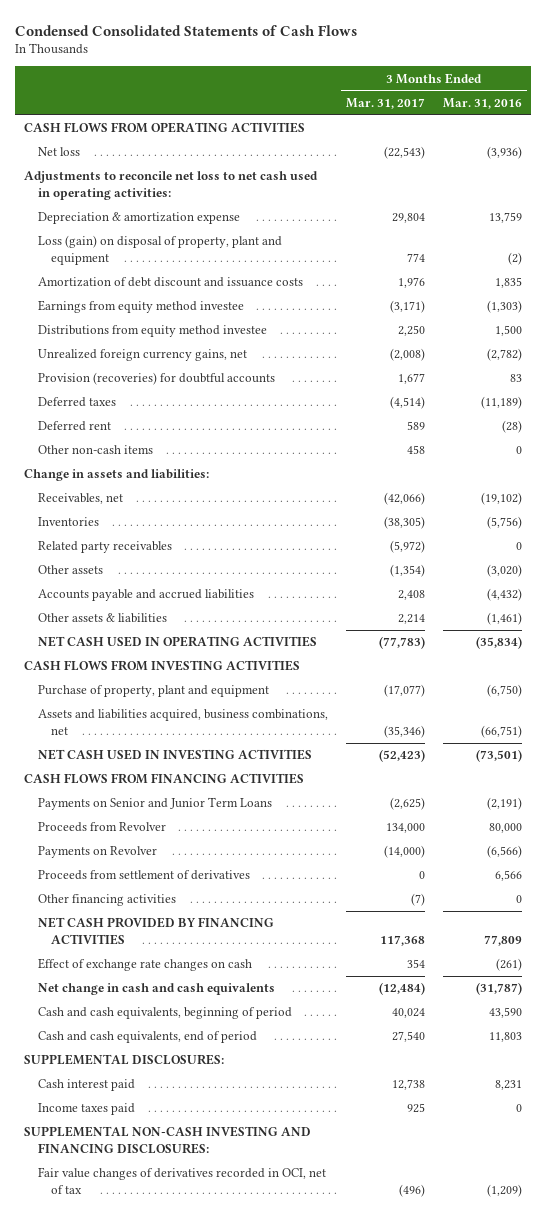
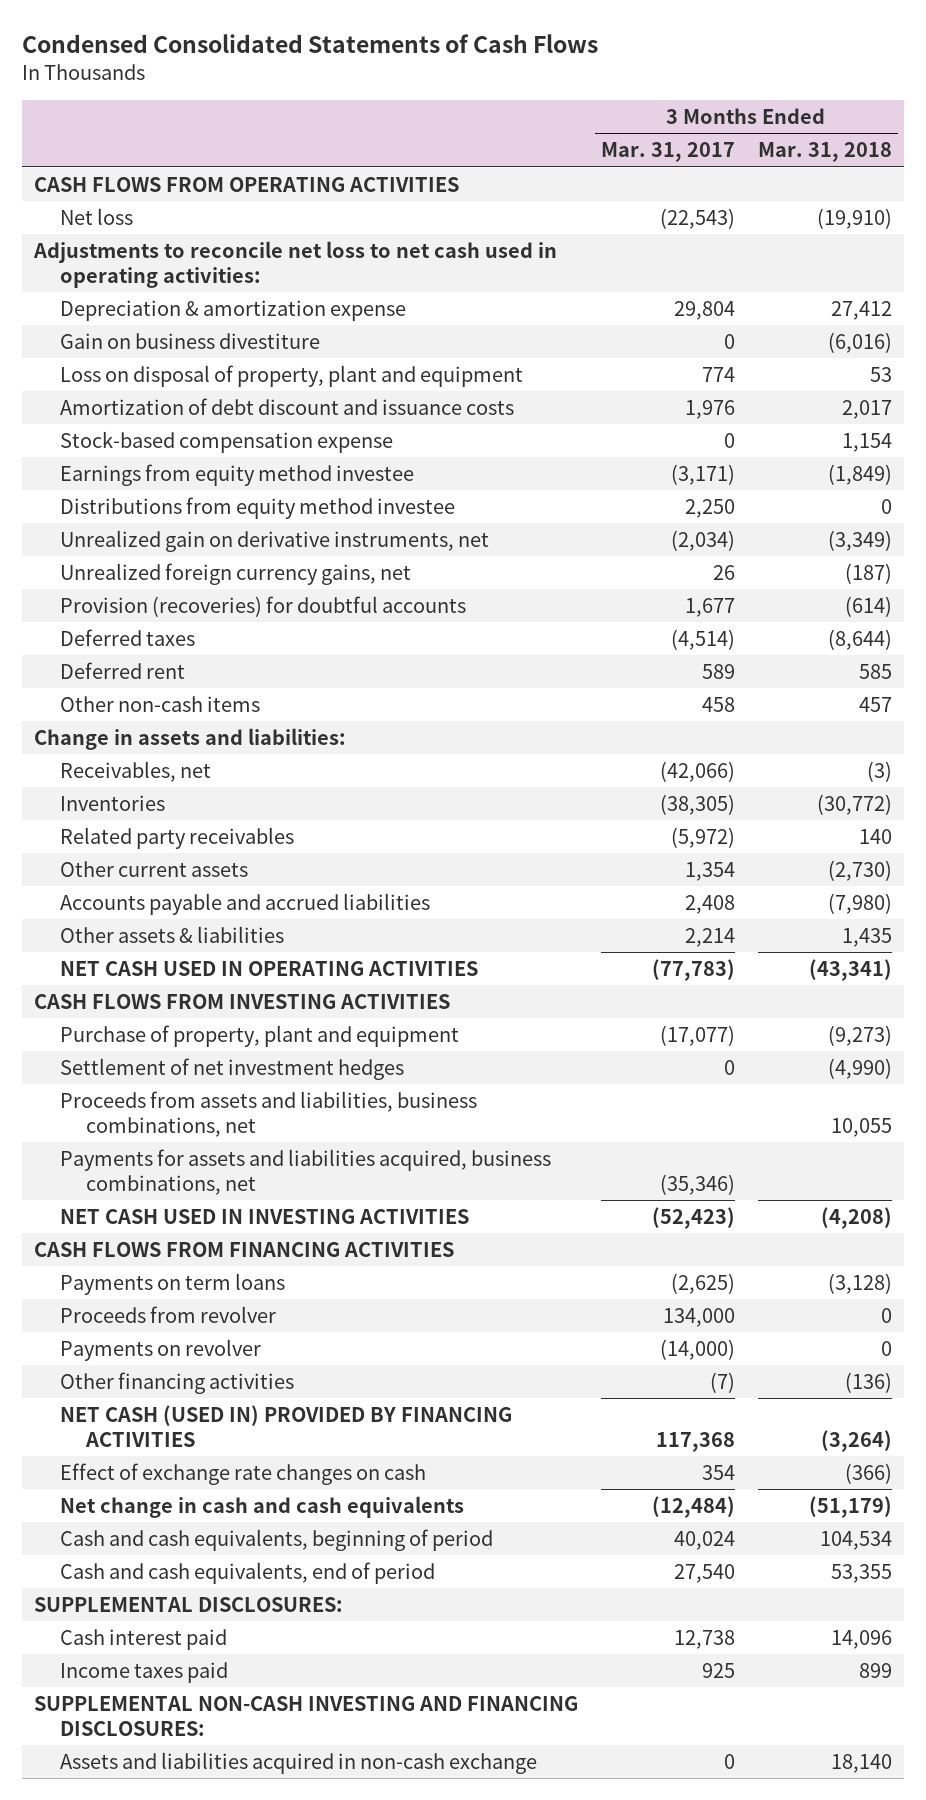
- | 3 Months Ended Mar. 31, 2017 | 3 Months Ended Mar. 31, 2016
+ | 3 Months Ended Mar. 31, 2017 | 3 Months Ended Mar. 31, 2018
- Loss (gain) on disposal of property, plant and equipment | 774 | (2)
+ Gain on business divestiture | 0 | (6,016)
+ Loss on disposal of property, plant and equipment | 774 | 53
+ Stock-based compensation expense | 0 | 1,154
- Unrealized foreign currency gains, net | (2,008) | (2,782)
+ Unrealized gain on derivative instruments, net | (2,034) | (3,349)
+ Unrealized foreign currency gains, net | 26 | (187)
- Other assets | (1,354) | (3,020)
+ Other current assets | 1,354 | (2,730)
- Assets and liabilities acquired, business combinations, net | (35,346) | (66,751)
+ Settlement of net investment hedges | 0 | (4,990)
+ Proceeds from assets and liabilities, business combinations, net | | 10,055
+ Payments for assets and liabilities acquired, business combinations, net | (35,346) |
- Payments on Senior and Junior Term Loans | (2,625) | (2,191)
- Proceeds from Revolver | 134,000 | 80,000
- Payments on Revolver | (14,000) | (6,566)
- Proceeds from settlement of derivatives | 0 | 6,566
+ Payments on term loans | (2,625) | (3,128)
+ Proceeds from revolver | 134,000 | 0
+ Payments on revolver | (14,000) | 0
- NET CASH PROVIDED BY FINANCING ACTIVITIES | 117,368 | 77,809
+ NET CASH (USED IN) PROVIDED BY FINANCING ACTIVITIES | 117,368 | (3,264)
- Fair value changes of derivatives recorded in OCI, net of tax | (496) | (1,209)
+ Assets and liabilities acquired in non-cash exchange | 0 | 18,140

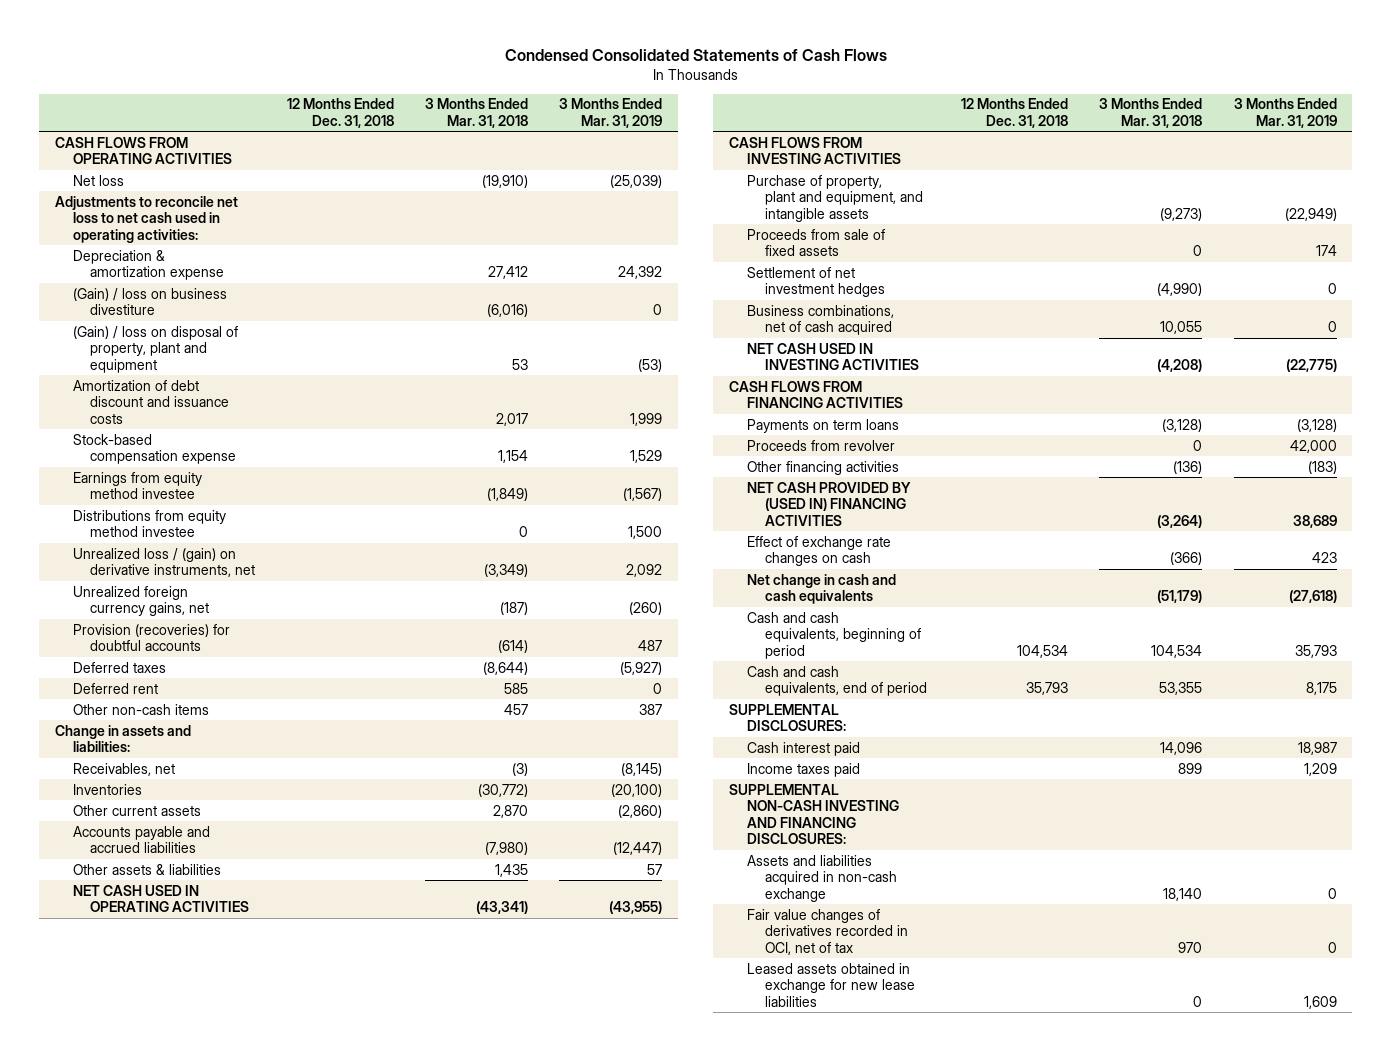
- | 3 Months Ended Mar. 31, 2017 | 3 Months Ended Mar. 31, 2018
+ | 12 Months Ended Dec. 31, 2018 | 3 Months Ended Mar. 31, 2018 | 3 Months Ended Mar. 31, 2019
- Gain on business divestiture | 0 | (6,016)
- Loss on disposal of property, plant and equipment | 774 | 53
+ (Gain) / loss on business divestiture | | (6,016) | 0
+ (Gain) / loss on disposal of property, plant and equipment | | 53 | (53)
- Unrealized gain on derivative instruments, net | (2,034) | (3,349)
+ Unrealized loss / (gain) on derivative instruments, net | | (3,349) | 2,092
- Related party receivables | (5,972) | 140
- Other current assets | 1,354 | (2,730)
+ Other current assets | | 2,870 | (2,860)
- Purchase of property, plant and equipment | (17,077) | (9,273)
+ Purchase of property, plant and equipment, and intangible assets | | (9,273) | (22,949)
+ Proceeds from sale of fixed assets | | 0 | 174
- Proceeds from assets and liabilities, business combinations, net | | 10,055
- Payments for assets and liabilities acquired, business combinations, net | (35,346) |
+ Business combinations, net of cash acquired | | 10,055 | 0
- Payments on revolver | (14,000) | 0
- NET CASH (USED IN) PROVIDED BY FINANCING ACTIVITIES | 117,368 | (3,264)
+ NET CASH PROVIDED BY (USED IN) FINANCING ACTIVITIES | | (3,264) | 38,689
+ Fair value changes of derivatives recorded in OCI, net of tax | | 970 | 0
+ Leased assets obtained in exchange for new lease liabilities | | 0 | 1,609

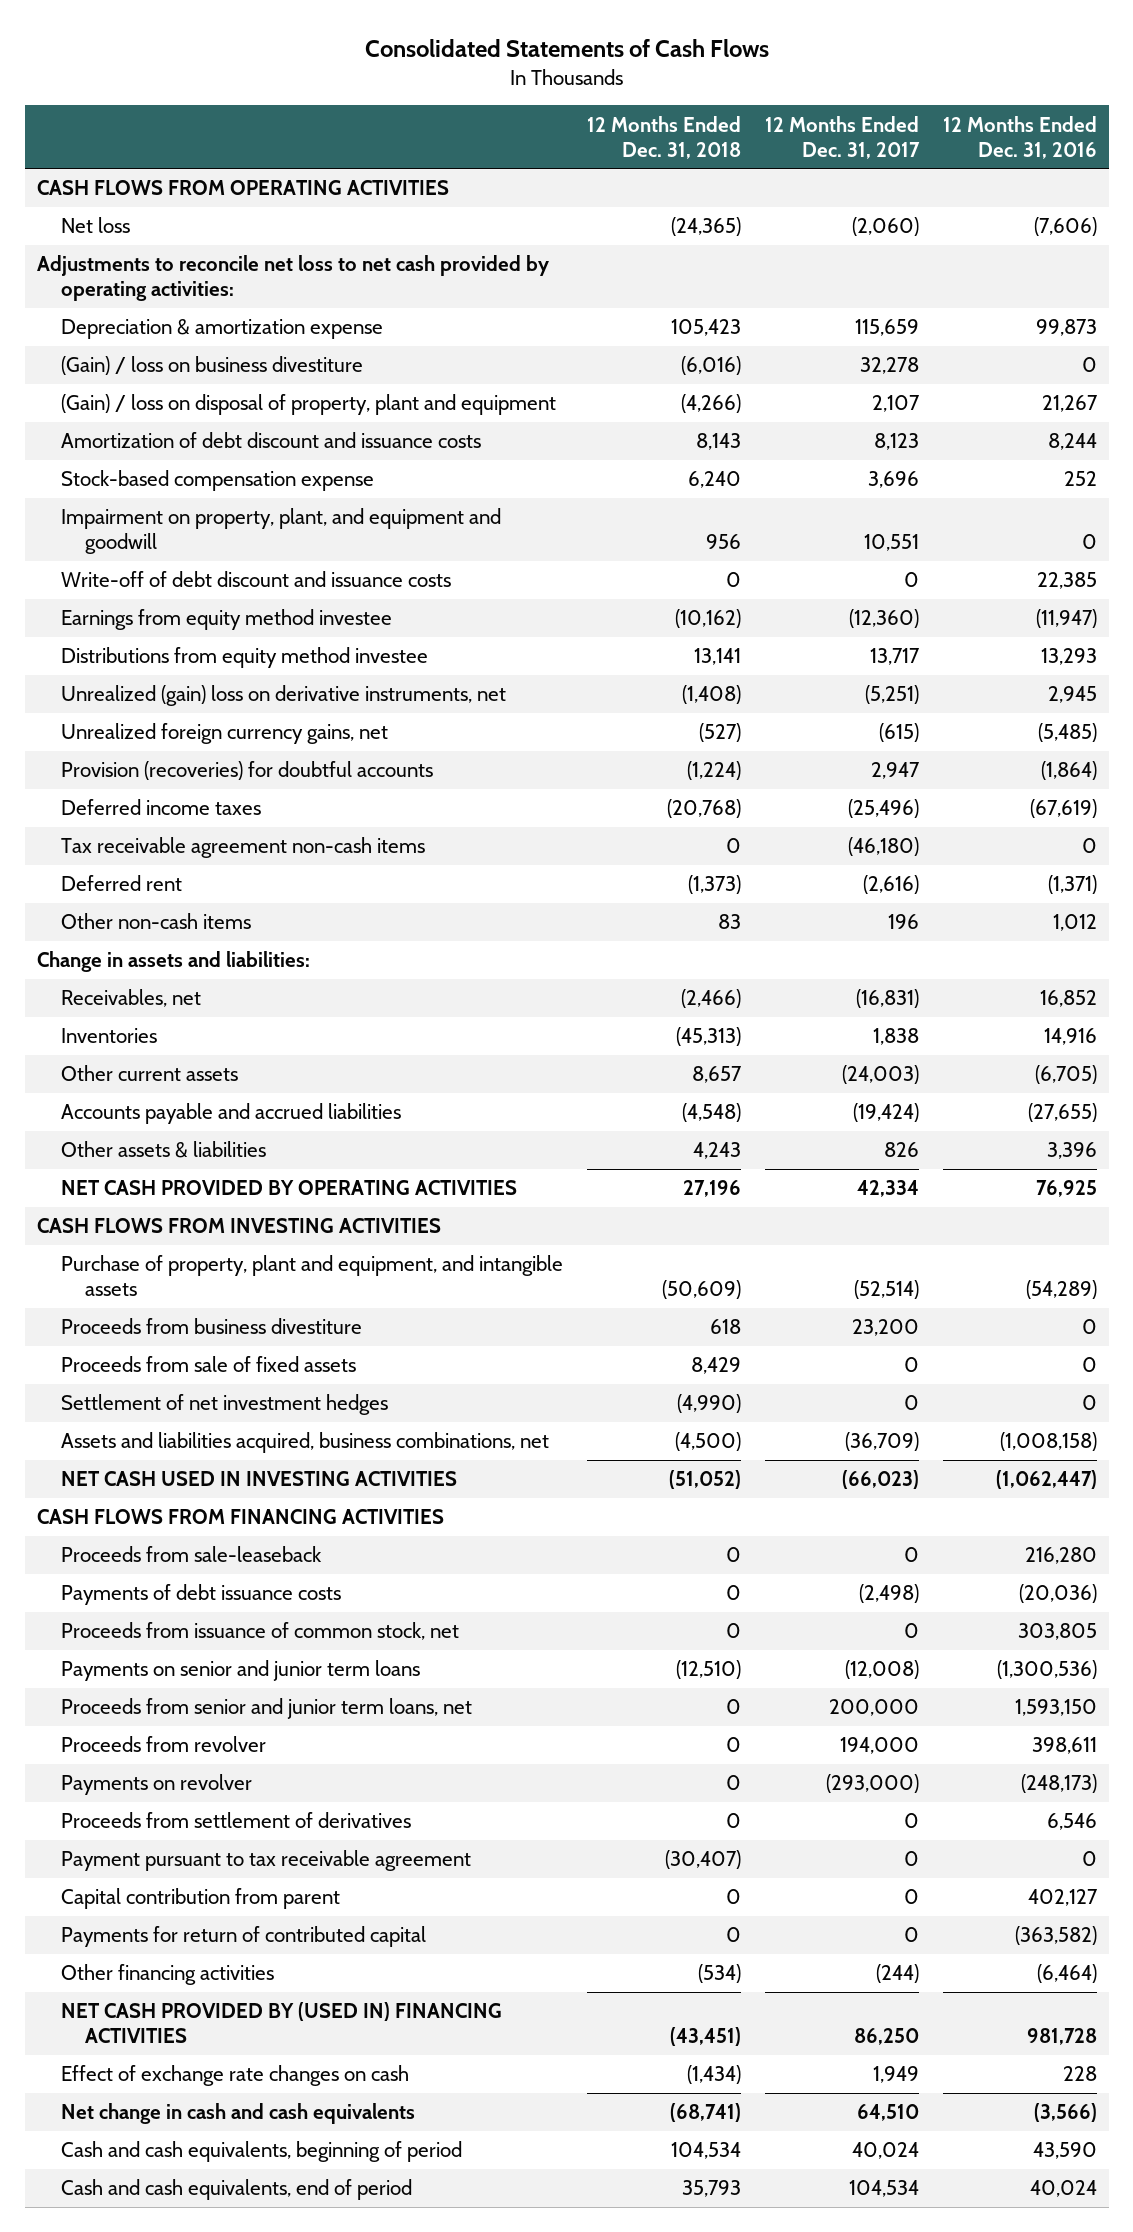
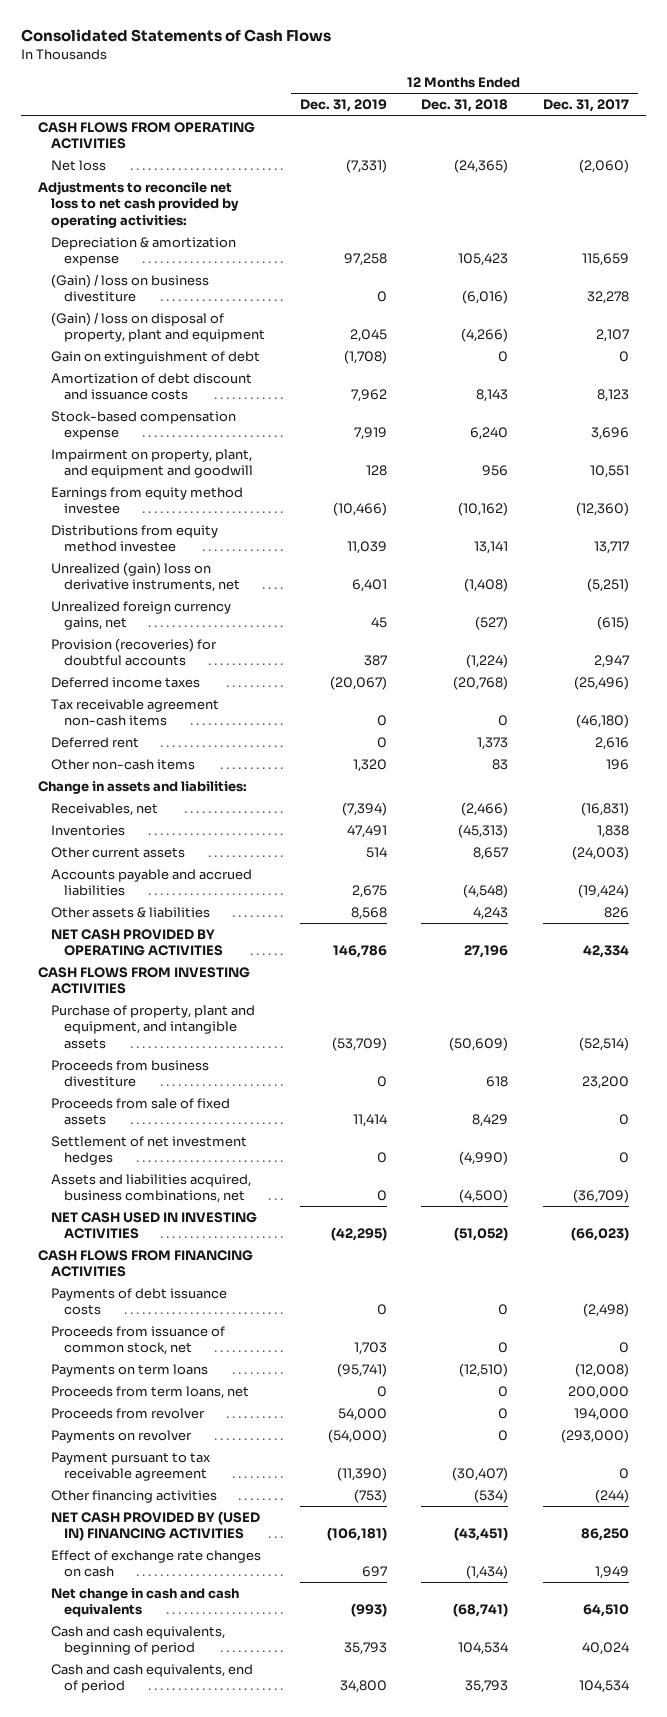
- | 12 Months Ended Dec. 31, 2018 | 12 Months Ended Dec. 31, 2017 | 12 Months Ended Dec. 31, 2016
+ | 12 Months Ended Dec. 31, 2019 | 12 Months Ended Dec. 31, 2018 | 12 Months Ended Dec. 31, 2017
+ Gain on extinguishment of debt | (1,708) | 0 | 0
- Write-off of debt discount and issuance costs | 0 | 0 | 22,385
- Deferred rent | (1,373) | (2,616) | (1,371)
+ Deferred rent | 0 | 1,373 | 2,616
- Proceeds from sale-leaseback | 0 | 0 | 216,280
- Payments on senior and junior term loans | (12,510) | (12,008) | (1,300,536)
- Proceeds from senior and junior term loans, net | 0 | 200,000 | 1,593,150
+ Payments on term loans | (95,741) | (12,510) | (12,008)
+ Proceeds from term loans, net | 0 | 0 | 200,000
- Proceeds from settlement of derivatives | 0 | 0 | 6,546
- Capital contribution from parent | 0 | 0 | 402,127
- Payments for return of contributed capital | 0 | 0 | (363,582)

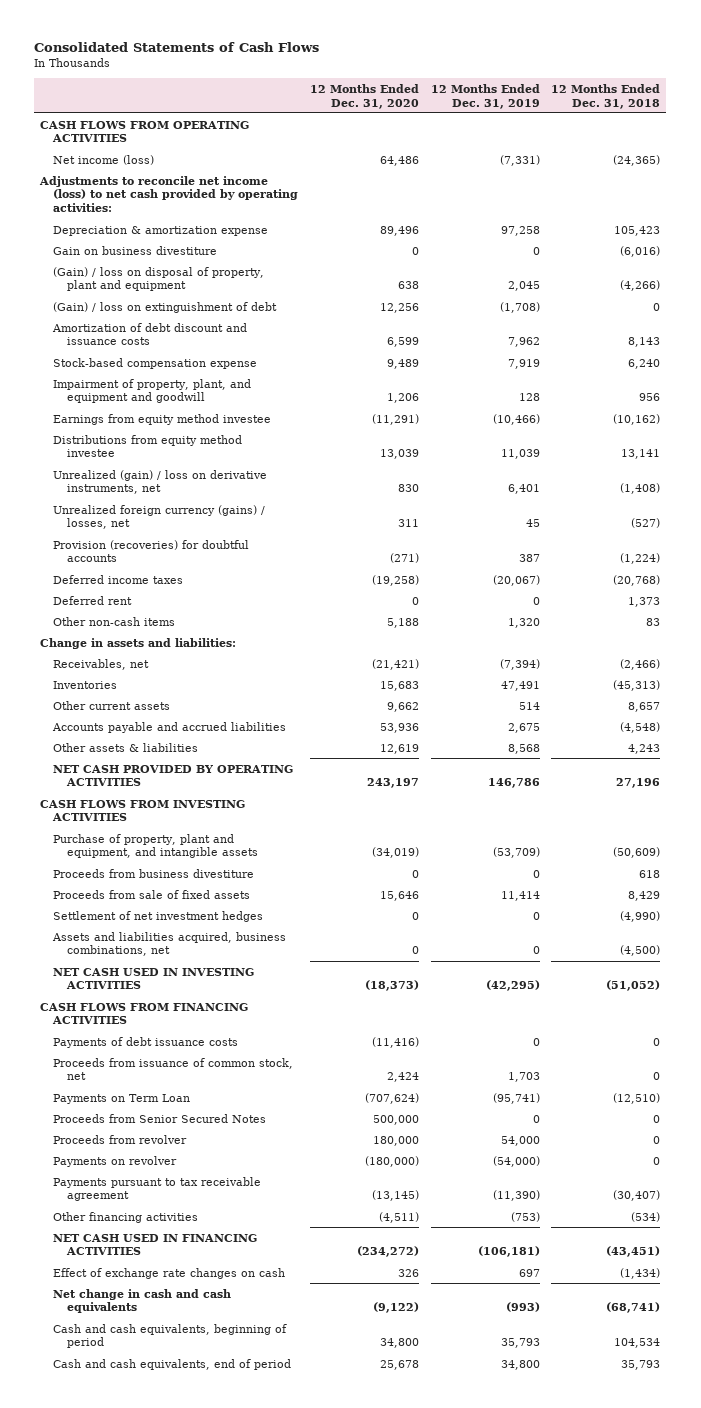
- | 12 Months Ended Dec. 31, 2019 | 12 Months Ended Dec. 31, 2018 | 12 Months Ended Dec. 31, 2017
+ | 12 Months Ended Dec. 31, 2020 | 12 Months Ended Dec. 31, 2019 | 12 Months Ended Dec. 31, 2018
- Net loss | (7,331) | (24,365) | (2,060)
- Adjustments to reconcile net loss to net cash provided by operating activities:
+ Net income (loss) | 64,486 | (7,331) | (24,365)
+ Adjustments to reconcile net income (loss) to net cash provided by operating activities:
- (Gain) / loss on business divestiture | 0 | (6,016) | 32,278
+ Gain on business divestiture | 0 | 0 | (6,016)
- Gain on extinguishment of debt | (1,708) | 0 | 0
+ (Gain) / loss on extinguishment of debt | 12,256 | (1,708) | 0
- Impairment on property, plant, and equipment and goodwill | 128 | 956 | 10,551
+ Impairment of property, plant, and equipment and goodwill | 1,206 | 128 | 956
- Unrealized (gain) loss on derivative instruments, net | 6,401 | (1,408) | (5,251)
- Unrealized foreign currency gains, net | 45 | (527) | (615)
+ Unrealized (gain) / loss on derivative instruments, net | 830 | 6,401 | (1,408)
+ Unrealized foreign currency (gains) / losses, net | 311 | 45 | (527)
- Tax receivable agreement non-cash items | 0 | 0 | (46,180)
- Payments on term loans | (95,741) | (12,510) | (12,008)
- Proceeds from term loans, net | 0 | 0 | 200,000
+ Payments on Term Loan | (707,624) | (95,741) | (12,510)
+ Proceeds from Senior Secured Notes | 500,000 | 0 | 0
- Payment pursuant to tax receivable agreement | (11,390) | (30,407) | 0
+ Payments pursuant to tax receivable agreement | (13,145) | (11,390) | (30,407)
- NET CASH PROVIDED BY (USED IN) FINANCING ACTIVITIES | (106,181) | (43,451) | 86,250
+ NET CASH USED IN FINANCING ACTIVITIES | (234,272) | (106,181) | (43,451)

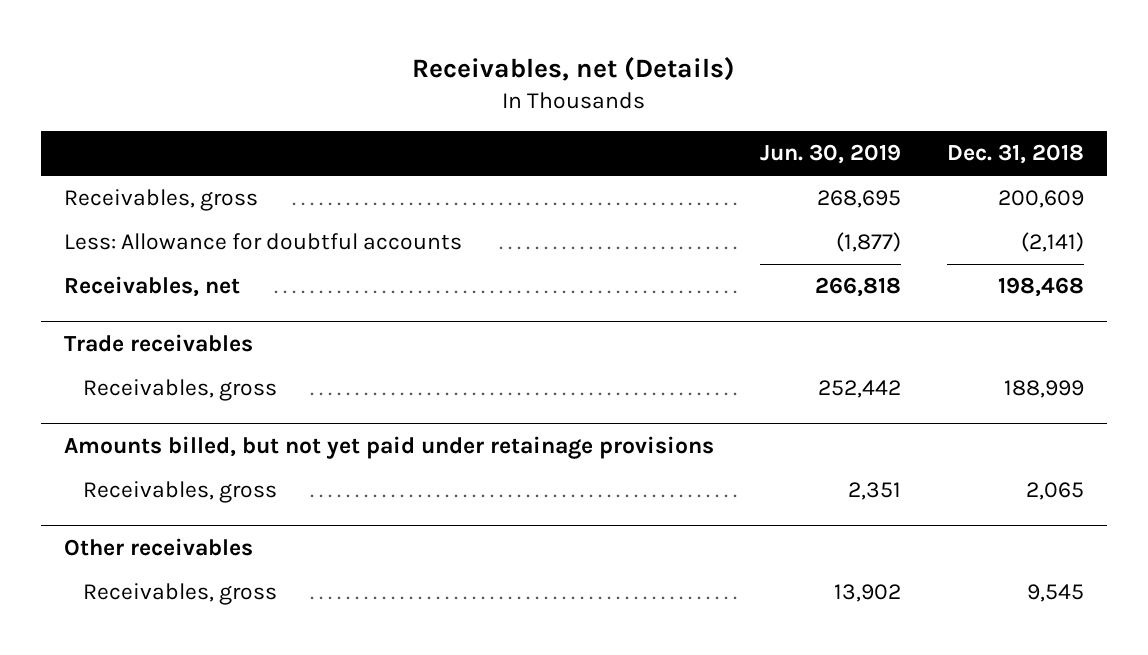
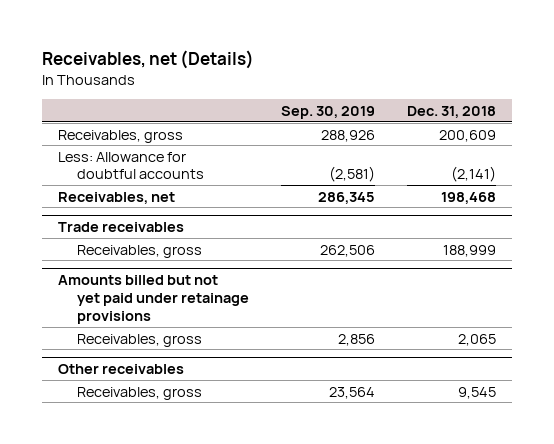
- | Jun. 30, 2019 | Dec. 31, 2018
+ | Sep. 30, 2019 | Dec. 31, 2018
- Amounts billed, but not yet paid under retainage provisions
+ Amounts billed but not yet paid under retainage provisions

